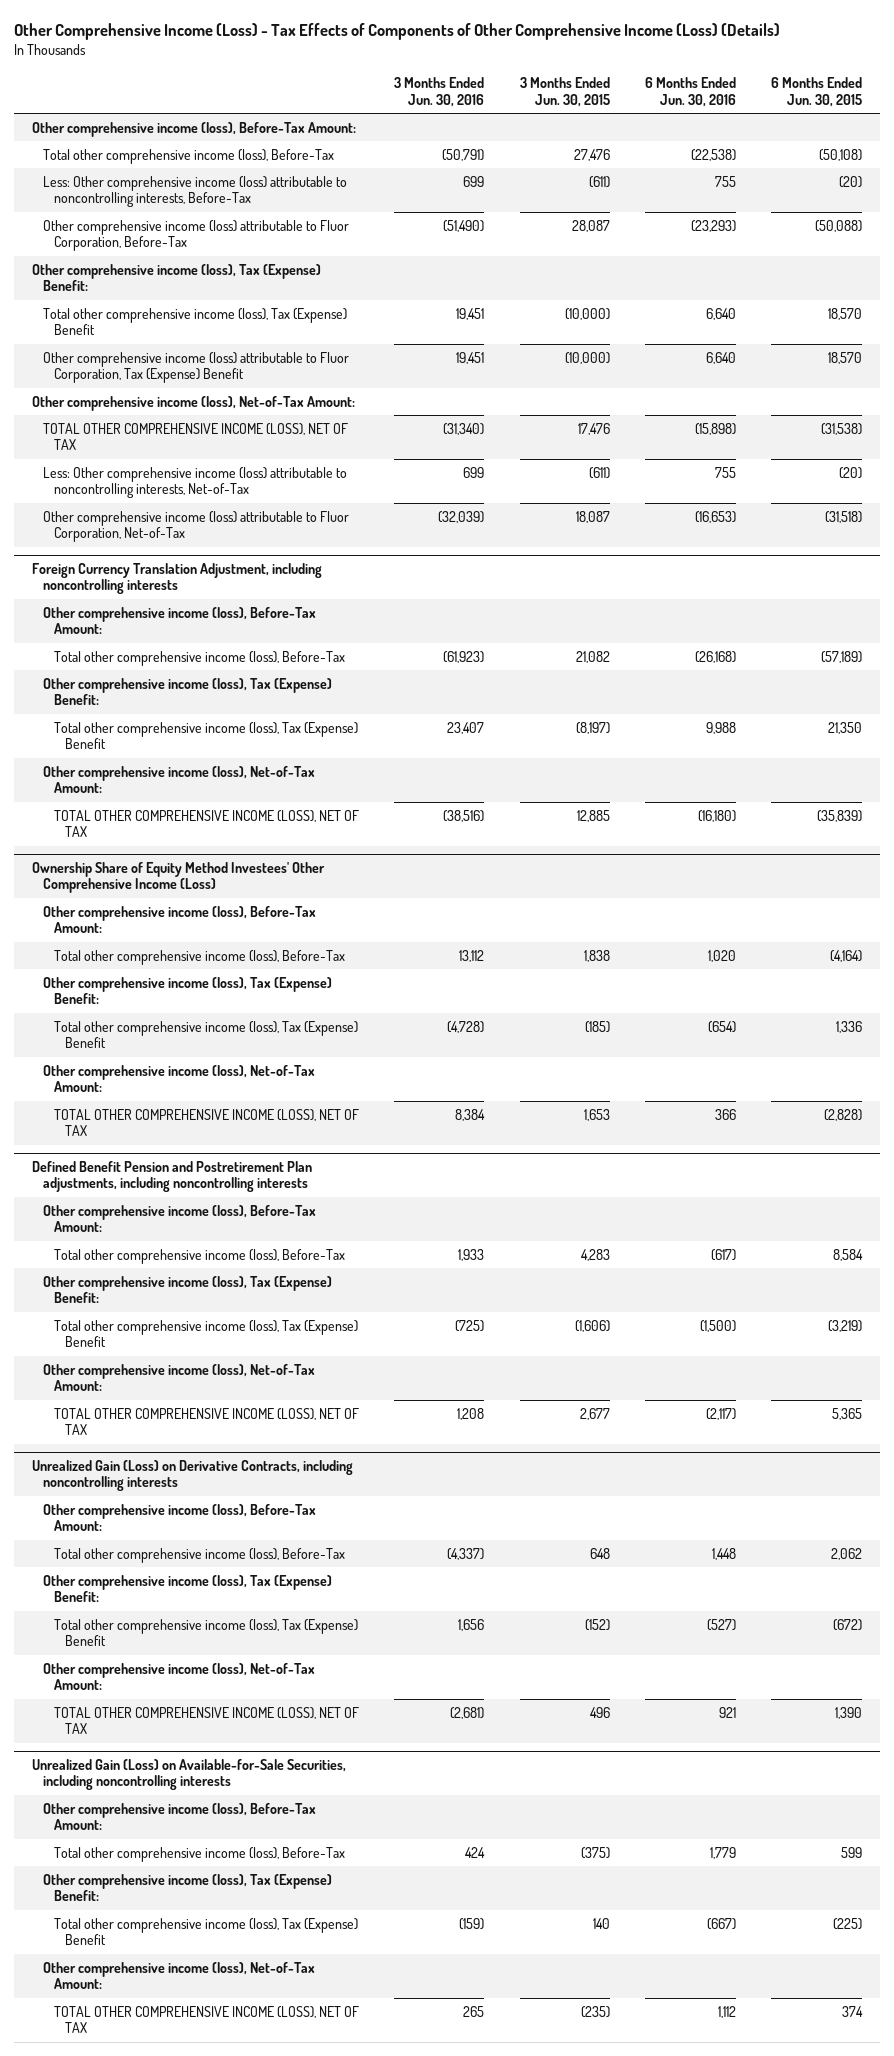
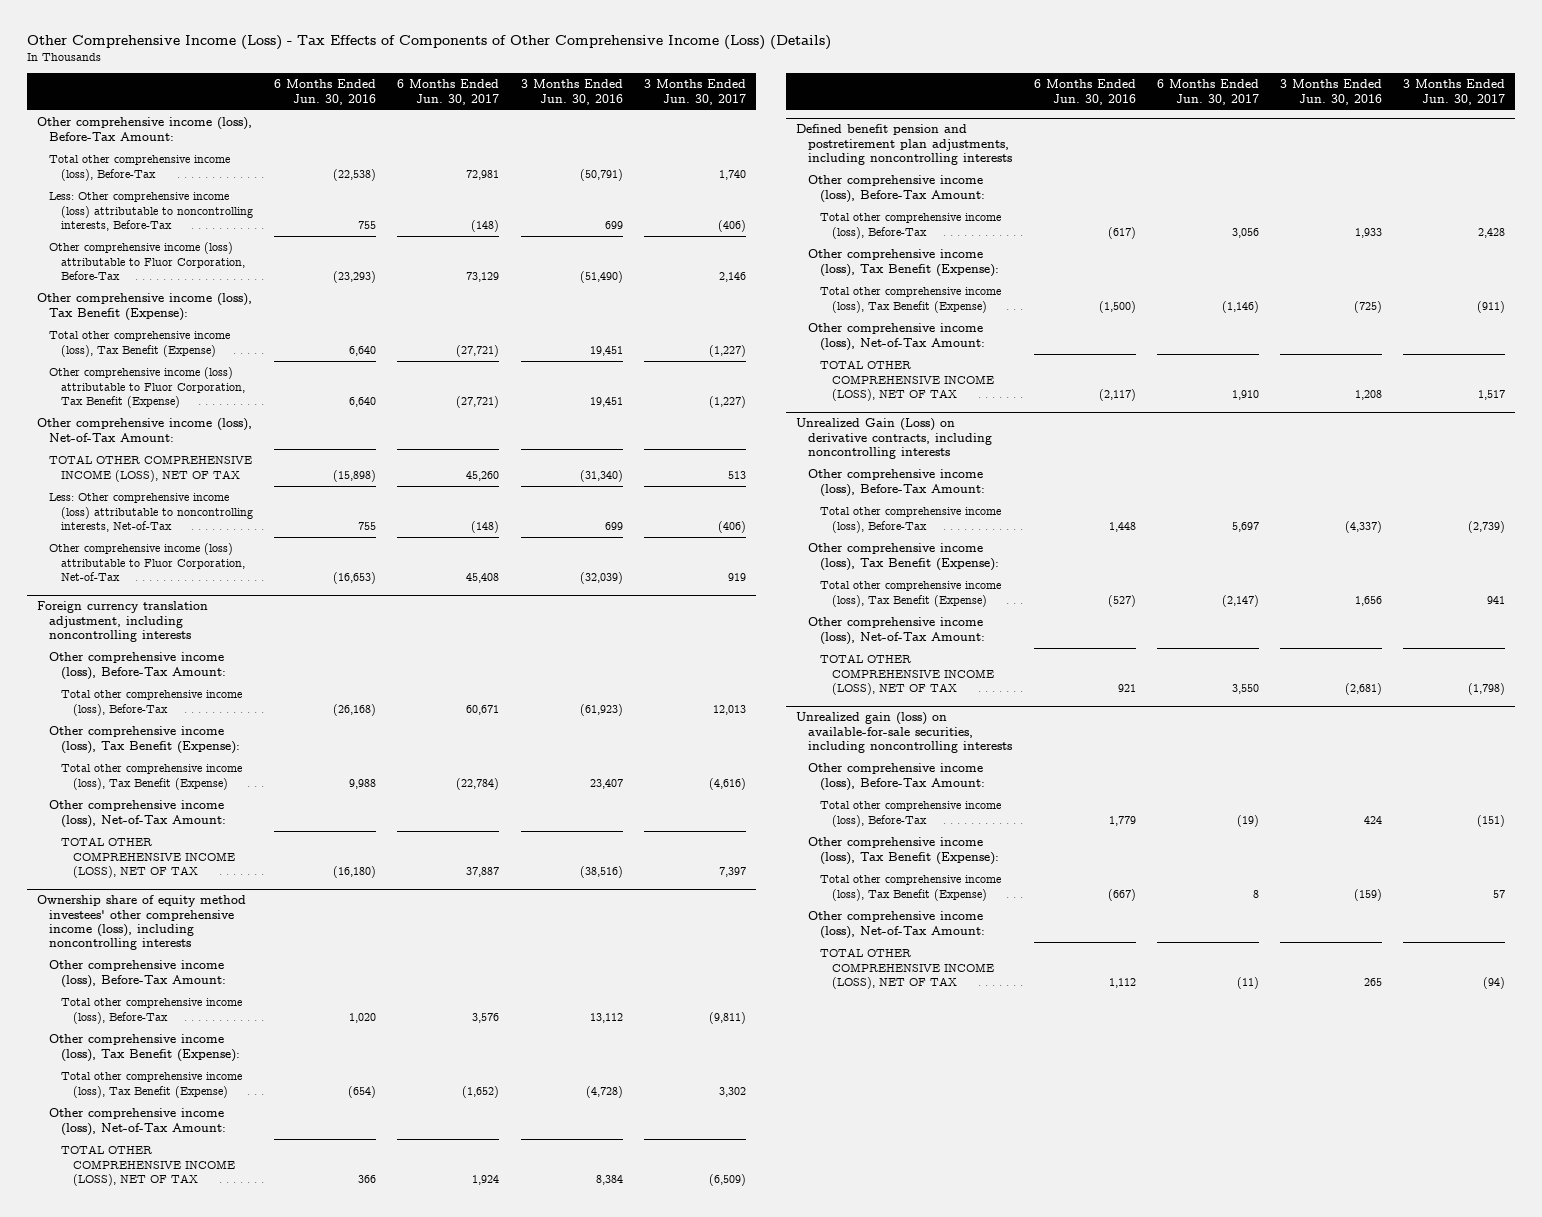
- | 3 Months Ended Jun. 30, 2016 | 3 Months Ended Jun. 30, 2015 | 6 Months Ended Jun. 30, 2016 | 6 Months Ended Jun. 30, 2015
+ | 6 Months Ended Jun. 30, 2016 | 6 Months Ended Jun. 30, 2017 | 3 Months Ended Jun. 30, 2016 | 3 Months Ended Jun. 30, 2017
- Other comprehensive income (loss), Tax (Expense) Benefit:
- Total other comprehensive income (loss), Tax (Expense) Benefit | 19,451 | (10,000) | 6,640 | 18,570
- Other comprehensive income (loss) attributable to Fluor Corporation, Tax (Expense) Benefit | 19,451 | (10,000) | 6,640 | 18,570
+ Other comprehensive income (loss), Tax Benefit (Expense):
+ Total other comprehensive income (loss), Tax Benefit (Expense) | 6,640 | (27,721) | 19,451 | (1,227)
+ Other comprehensive income (loss) attributable to Fluor Corporation, Tax Benefit (Expense) | 6,640 | (27,721) | 19,451 | (1,227)
- Foreign Currency Translation Adjustment, including noncontrolling interests
+ Foreign currency translation adjustment, including noncontrolling interests
- Other comprehensive income (loss), Tax (Expense) Benefit:
- Total other comprehensive income (loss), Tax (Expense) Benefit | 23,407 | (8,197) | 9,988 | 21,350
+ Other comprehensive income (loss), Tax Benefit (Expense):
+ Total other comprehensive income (loss), Tax Benefit (Expense) | 9,988 | (22,784) | 23,407 | (4,616)
- Ownership Share of Equity Method Investees' Other Comprehensive Income (Loss)
+ Ownership share of equity method investees' other comprehensive income (loss), including noncontrolling interests
- Other comprehensive income (loss), Tax (Expense) Benefit:
- Total other comprehensive income (loss), Tax (Expense) Benefit | (4,728) | (185) | (654) | 1,336
+ Other comprehensive income (loss), Tax Benefit (Expense):
+ Total other comprehensive income (loss), Tax Benefit (Expense) | (654) | (1,652) | (4,728) | 3,302
- Defined Benefit Pension and Postretirement Plan adjustments, including noncontrolling interests
+ Defined benefit pension and postretirement plan adjustments, including noncontrolling interests
- Other comprehensive income (loss), Tax (Expense) Benefit:
- Total other comprehensive income (loss), Tax (Expense) Benefit | (725) | (1,606) | (1,500) | (3,219)
+ Other comprehensive income (loss), Tax Benefit (Expense):
+ Total other comprehensive income (loss), Tax Benefit (Expense) | (1,500) | (1,146) | (725) | (911)
- Unrealized Gain (Loss) on Derivative Contracts, including noncontrolling interests
+ Unrealized Gain (Loss) on derivative contracts, including noncontrolling interests
- Other comprehensive income (loss), Tax (Expense) Benefit:
- Total other comprehensive income (loss), Tax (Expense) Benefit | 1,656 | (152) | (527) | (672)
+ Other comprehensive income (loss), Tax Benefit (Expense):
+ Total other comprehensive income (loss), Tax Benefit (Expense) | (527) | (2,147) | 1,656 | 941
- Unrealized Gain (Loss) on Available-for-Sale Securities, including noncontrolling interests
+ Unrealized gain (loss) on available-for-sale securities, including noncontrolling interests
- Other comprehensive income (loss), Tax (Expense) Benefit:
- Total other comprehensive income (loss), Tax (Expense) Benefit | (159) | 140 | (667) | (225)
+ Other comprehensive income (loss), Tax Benefit (Expense):
+ Total other comprehensive income (loss), Tax Benefit (Expense) | (667) | 8 | (159) | 57

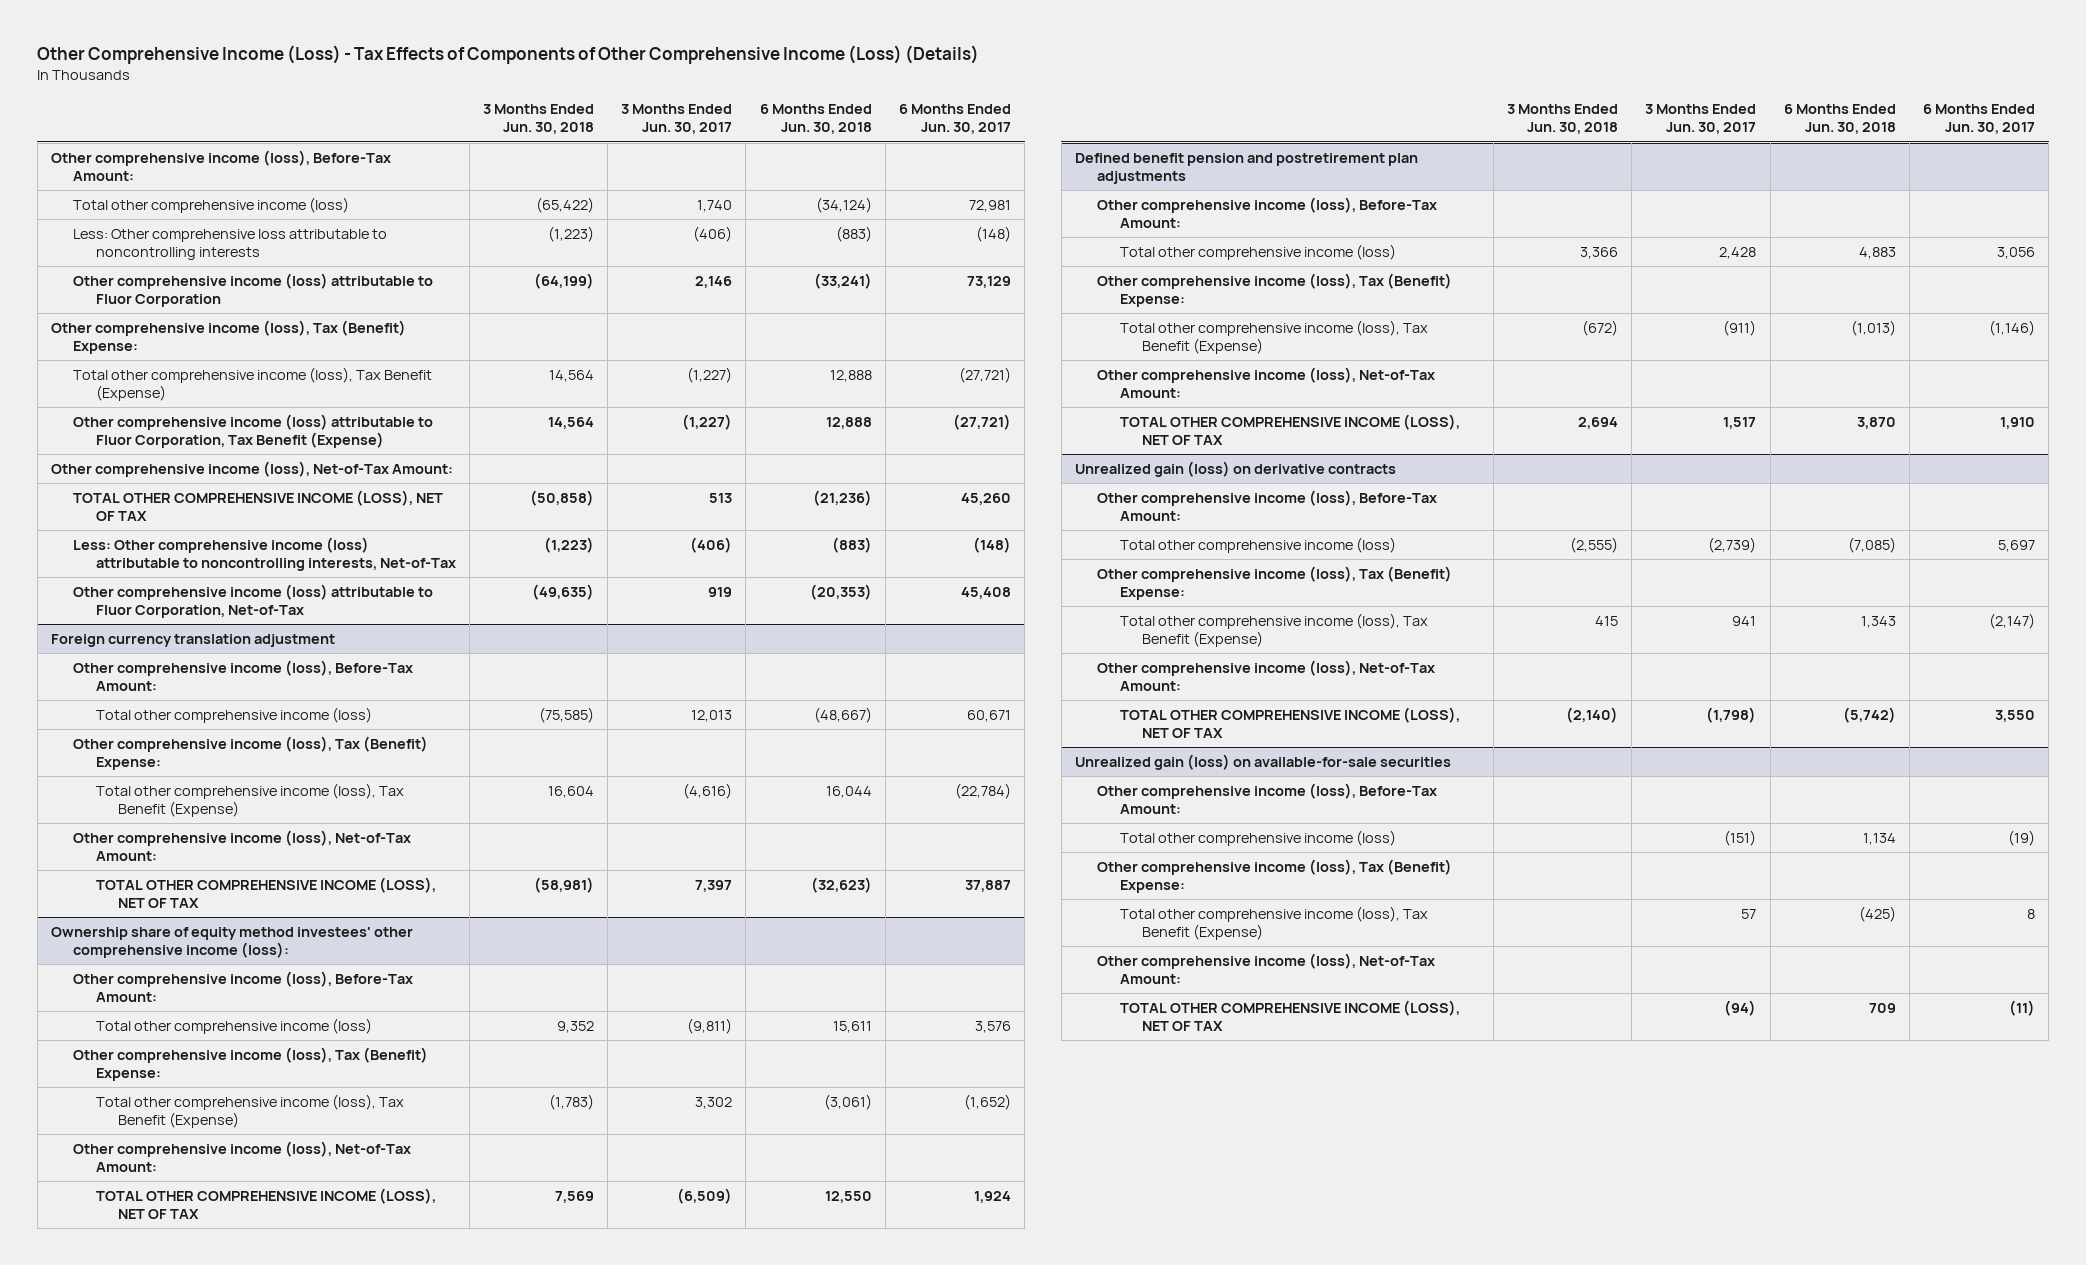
- | 6 Months Ended Jun. 30, 2016 | 6 Months Ended Jun. 30, 2017 | 3 Months Ended Jun. 30, 2016 | 3 Months Ended Jun. 30, 2017
+ | 3 Months Ended Jun. 30, 2018 | 3 Months Ended Jun. 30, 2017 | 6 Months Ended Jun. 30, 2018 | 6 Months Ended Jun. 30, 2017
- Total other comprehensive income (loss), Before-Tax | (22,538) | 72,981 | (50,791) | 1,740
- Less: Other comprehensive income (loss) attributable to noncontrolling interests, Before-Tax | 755 | (148) | 699 | (406)
- Other comprehensive income (loss) attributable to Fluor Corporation, Before-Tax | (23,293) | 73,129 | (51,490) | 2,146
- Other comprehensive income (loss), Tax Benefit (Expense):
+ Total other comprehensive income (loss) | (65,422) | 1,740 | (34,124) | 72,981
+ Less: Other comprehensive loss attributable to noncontrolling interests | (1,223) | (406) | (883) | (148)
+ Other comprehensive income (loss) attributable to Fluor Corporation | (64,199) | 2,146 | (33,241) | 73,129
+ Other comprehensive income (loss), Tax (Benefit) Expense:
- Foreign currency translation adjustment, including noncontrolling interests
+ Foreign currency translation adjustment
- Total other comprehensive income (loss), Before-Tax | (26,168) | 60,671 | (61,923) | 12,013
- Other comprehensive income (loss), Tax Benefit (Expense):
+ Total other comprehensive income (loss) | (75,585) | 12,013 | (48,667) | 60,671
+ Other comprehensive income (loss), Tax (Benefit) Expense:
- Ownership share of equity method investees' other comprehensive income (loss), including noncontrolling interests
+ Ownership share of equity method investees' other comprehensive income (loss):
- Total other comprehensive income (loss), Before-Tax | 1,020 | 3,576 | 13,112 | (9,811)
- Other comprehensive income (loss), Tax Benefit (Expense):
+ Total other comprehensive income (loss) | 9,352 | (9,811) | 15,611 | 3,576
+ Other comprehensive income (loss), Tax (Benefit) Expense:
- Defined benefit pension and postretirement plan adjustments, including noncontrolling interests
+ Defined benefit pension and postretirement plan adjustments
- Total other comprehensive income (loss), Before-Tax | (617) | 3,056 | 1,933 | 2,428
- Other comprehensive income (loss), Tax Benefit (Expense):
+ Total other comprehensive income (loss) | 3,366 | 2,428 | 4,883 | 3,056
+ Other comprehensive income (loss), Tax (Benefit) Expense:
- Unrealized Gain (Loss) on derivative contracts, including noncontrolling interests
+ Unrealized gain (loss) on derivative contracts
- Total other comprehensive income (loss), Before-Tax | 1,448 | 5,697 | (4,337) | (2,739)
- Other comprehensive income (loss), Tax Benefit (Expense):
+ Total other comprehensive income (loss) | (2,555) | (2,739) | (7,085) | 5,697
+ Other comprehensive income (loss), Tax (Benefit) Expense:
- Unrealized gain (loss) on available-for-sale securities, including noncontrolling interests
+ Unrealized gain (loss) on available-for-sale securities
- Total other comprehensive income (loss), Before-Tax | 1,779 | (19) | 424 | (151)
- Other comprehensive income (loss), Tax Benefit (Expense):
+ Total other comprehensive income (loss) | | (151) | 1,134 | (19)
+ Other comprehensive income (loss), Tax (Benefit) Expense:

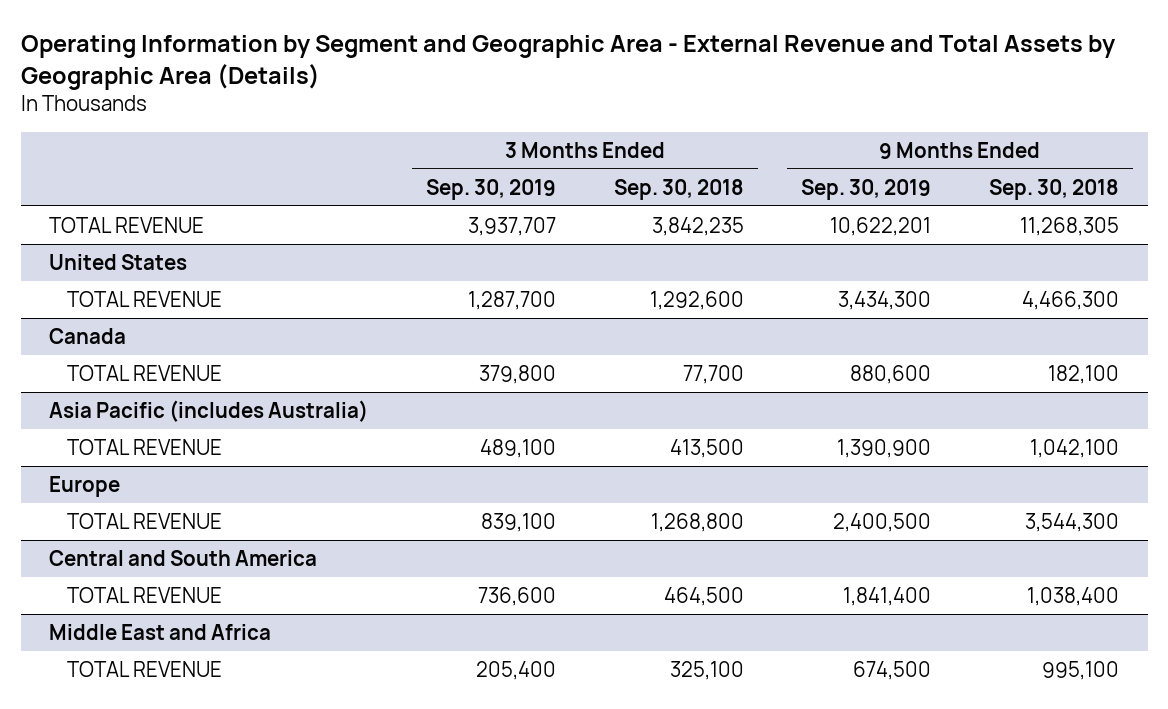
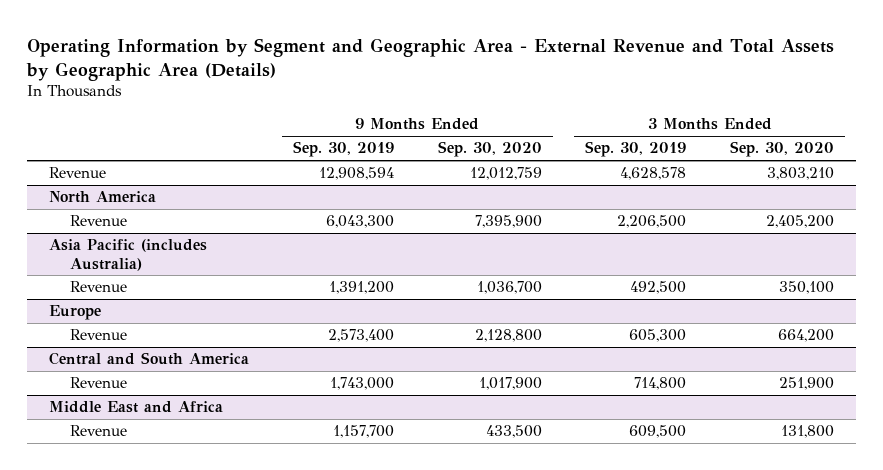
- | 3 Months Ended Sep. 30, 2019 | 3 Months Ended Sep. 30, 2018 | 9 Months Ended Sep. 30, 2019 | 9 Months Ended Sep. 30, 2018
+ | 9 Months Ended Sep. 30, 2019 | 9 Months Ended Sep. 30, 2020 | 3 Months Ended Sep. 30, 2019 | 3 Months Ended Sep. 30, 2020
- TOTAL REVENUE | 3,937,707 | 3,842,235 | 10,622,201 | 11,268,305
- United States
- TOTAL REVENUE | 1,287,700 | 1,292,600 | 3,434,300 | 4,466,300
- Canada
- TOTAL REVENUE | 379,800 | 77,700 | 880,600 | 182,100
+ Revenue | 12,908,594 | 12,012,759 | 4,628,578 | 3,803,210
+ North America
+ Revenue | 6,043,300 | 7,395,900 | 2,206,500 | 2,405,200
@ Asia Pacific (includes Australia)
- TOTAL REVENUE | 489,100 | 413,500 | 1,390,900 | 1,042,100
+ Revenue | 1,391,200 | 1,036,700 | 492,500 | 350,100
@ Europe
- TOTAL REVENUE | 839,100 | 1,268,800 | 2,400,500 | 3,544,300
+ Revenue | 2,573,400 | 2,128,800 | 605,300 | 664,200
@ Central and South America
- TOTAL REVENUE | 736,600 | 464,500 | 1,841,400 | 1,038,400
+ Revenue | 1,743,000 | 1,017,900 | 714,800 | 251,900
@ Middle East and Africa
- TOTAL REVENUE | 205,400 | 325,100 | 674,500 | 995,100
+ Revenue | 1,157,700 | 433,500 | 609,500 | 131,800

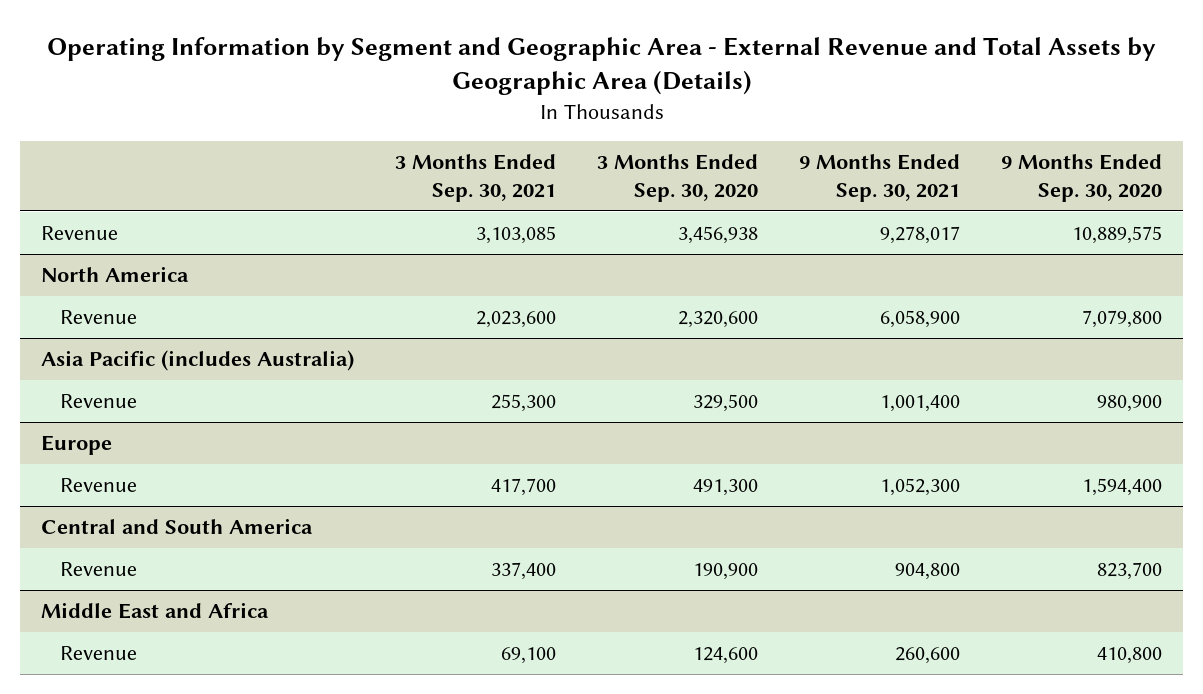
- | 9 Months Ended Sep. 30, 2019 | 9 Months Ended Sep. 30, 2020 | 3 Months Ended Sep. 30, 2019 | 3 Months Ended Sep. 30, 2020
+ | 3 Months Ended Sep. 30, 2021 | 3 Months Ended Sep. 30, 2020 | 9 Months Ended Sep. 30, 2021 | 9 Months Ended Sep. 30, 2020
- Revenue | 12,908,594 | 12,012,759 | 4,628,578 | 3,803,210
+ Revenue | 3,103,085 | 3,456,938 | 9,278,017 | 10,889,575
@ North America
- Revenue | 6,043,300 | 7,395,900 | 2,206,500 | 2,405,200
+ Revenue | 2,023,600 | 2,320,600 | 6,058,900 | 7,079,800
@ Asia Pacific (includes Australia)
- Revenue | 1,391,200 | 1,036,700 | 492,500 | 350,100
+ Revenue | 255,300 | 329,500 | 1,001,400 | 980,900
@ Europe
- Revenue | 2,573,400 | 2,128,800 | 605,300 | 664,200
+ Revenue | 417,700 | 491,300 | 1,052,300 | 1,594,400
@ Central and South America
- Revenue | 1,743,000 | 1,017,900 | 714,800 | 251,900
+ Revenue | 337,400 | 190,900 | 904,800 | 823,700
@ Middle East and Africa
- Revenue | 1,157,700 | 433,500 | 609,500 | 131,800
+ Revenue | 69,100 | 124,600 | 260,600 | 410,800

